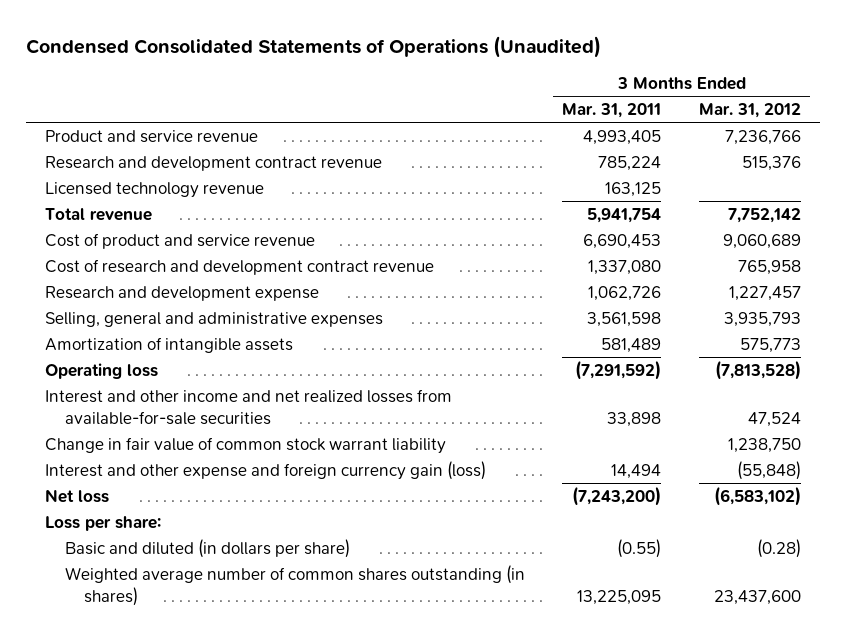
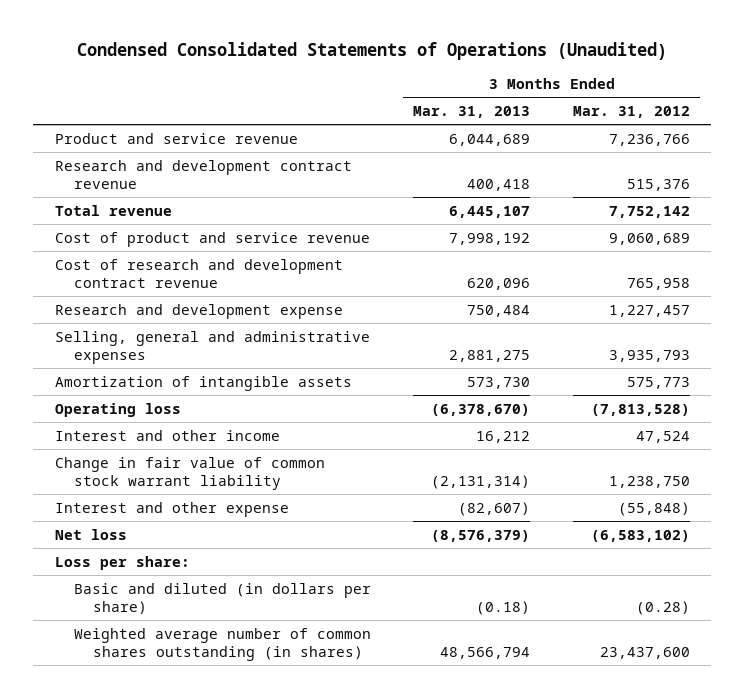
- | 3 Months Ended Mar. 31, 2011 | 3 Months Ended Mar. 31, 2012
+ | 3 Months Ended Mar. 31, 2013 | 3 Months Ended Mar. 31, 2012
- Licensed technology revenue | 163,125 |
- Interest and other income and net realized losses from available-for-sale securities | 33,898 | 47,524
+ Interest and other income | 16,212 | 47,524
- Interest and other expense and foreign currency gain (loss) | 14,494 | (55,848)
+ Interest and other expense | (82,607) | (55,848)

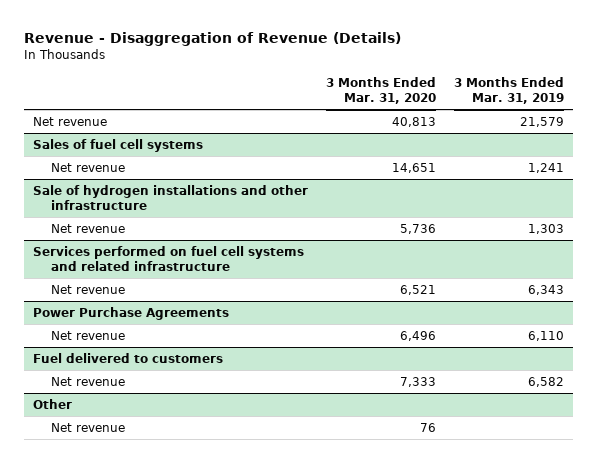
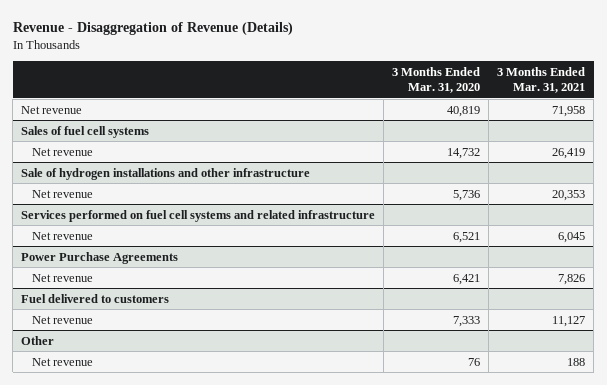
- | 3 Months Ended Mar. 31, 2020 | 3 Months Ended Mar. 31, 2019
+ | 3 Months Ended Mar. 31, 2020 | 3 Months Ended Mar. 31, 2021
- Net revenue | 40,813 | 21,579
+ Net revenue | 40,819 | 71,958
@ Sales of fuel cell systems
- Net revenue | 14,651 | 1,241
+ Net revenue | 14,732 | 26,419
@ Power Purchase Agreements
- Net revenue | 6,496 | 6,110
+ Net revenue | 6,421 | 7,826

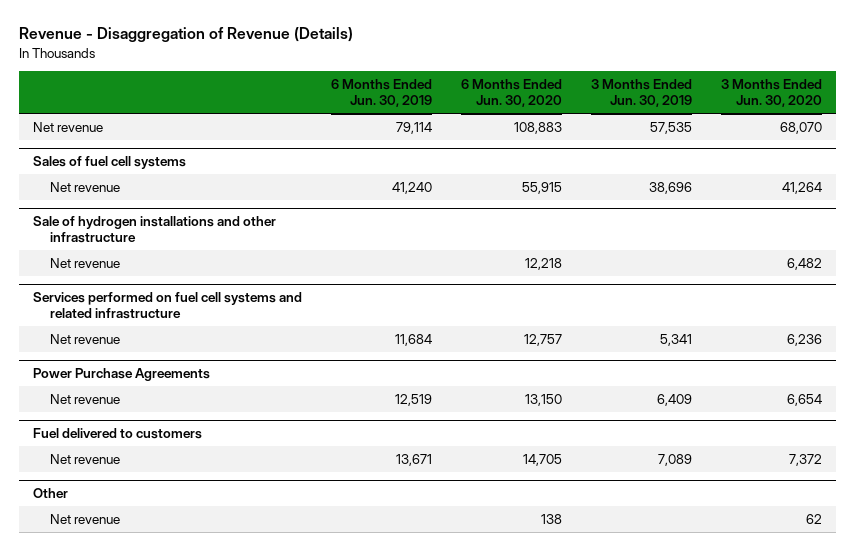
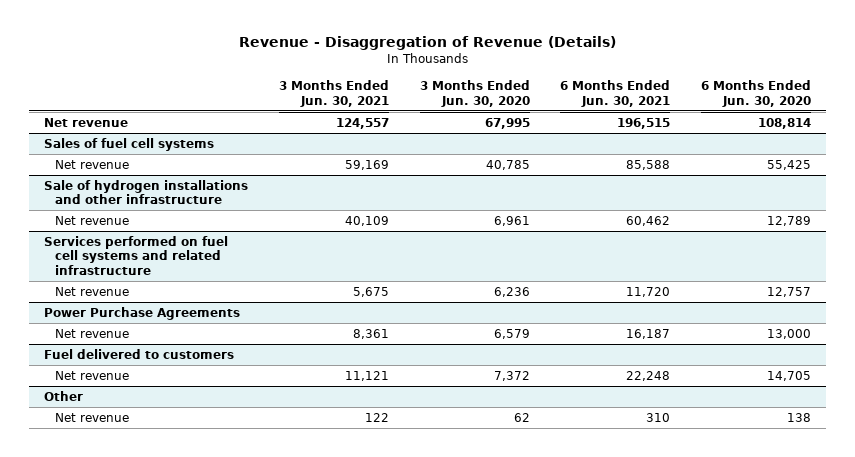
- | 6 Months Ended Jun. 30, 2019 | 6 Months Ended Jun. 30, 2020 | 3 Months Ended Jun. 30, 2019 | 3 Months Ended Jun. 30, 2020
+ | 3 Months Ended Jun. 30, 2021 | 3 Months Ended Jun. 30, 2020 | 6 Months Ended Jun. 30, 2021 | 6 Months Ended Jun. 30, 2020
- Net revenue | 79,114 | 108,883 | 57,535 | 68,070
+ Net revenue | 124,557 | 67,995 | 196,515 | 108,814
@ Sales of fuel cell systems
- Net revenue | 41,240 | 55,915 | 38,696 | 41,264
+ Net revenue | 59,169 | 40,785 | 85,588 | 55,425
@ Sale of hydrogen installations and other infrastructure
- Net revenue | | 12,218 | | 6,482
+ Net revenue | 40,109 | 6,961 | 60,462 | 12,789
@ Power Purchase Agreements
- Net revenue | 12,519 | 13,150 | 6,409 | 6,654
+ Net revenue | 8,361 | 6,579 | 16,187 | 13,000

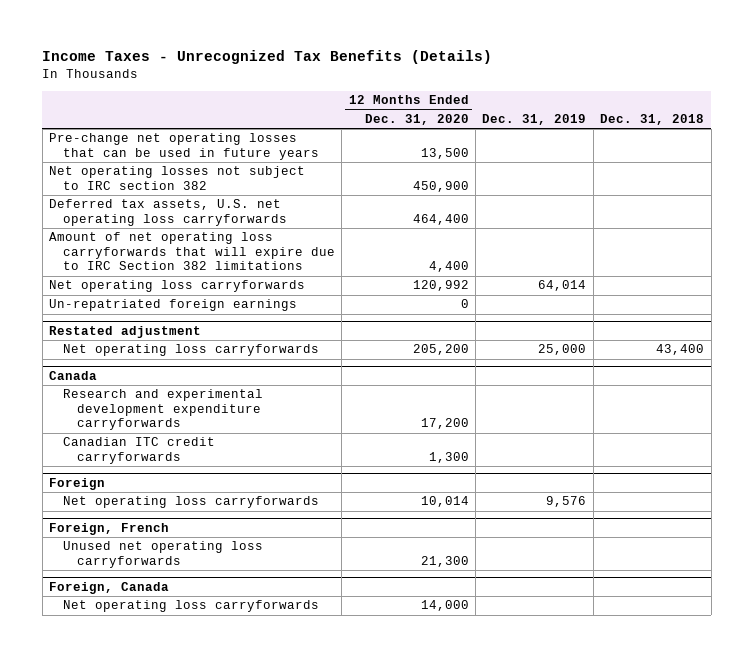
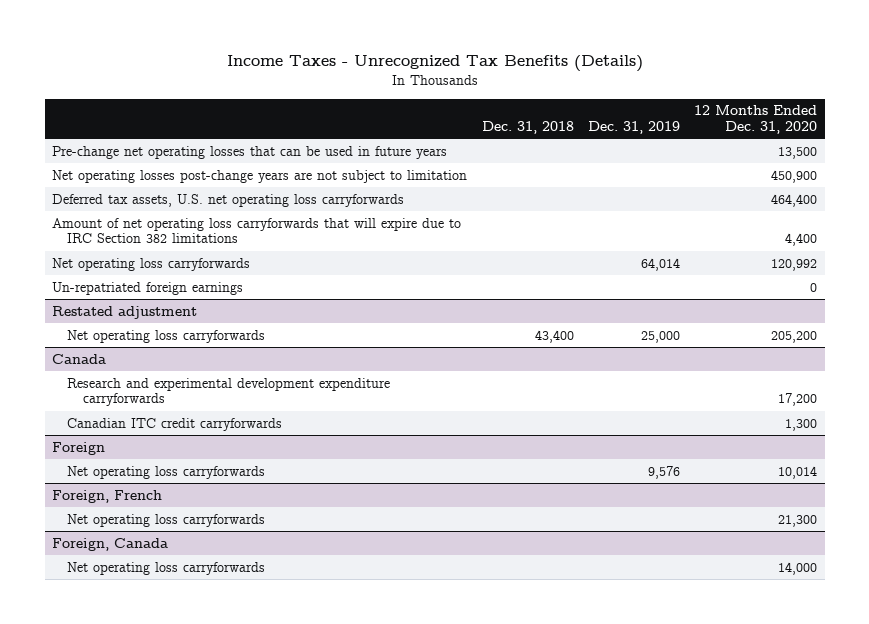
- | 12 Months Ended Dec. 31, 2020 | Dec. 31, 2019 | Dec. 31, 2018
+ | Dec. 31, 2018 | Dec. 31, 2019 | 12 Months Ended Dec. 31, 2020
- Net operating losses not subject to IRC section 382 | 450,900 | |
+ Net operating losses post-change years are not subject to limitation | | | 450,900
@ Foreign, French
- Unused net operating loss carryforwards | 21,300 | |
+ Net operating loss carryforwards | | | 21,300

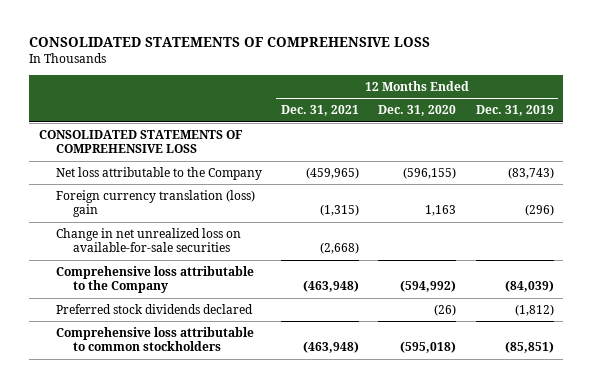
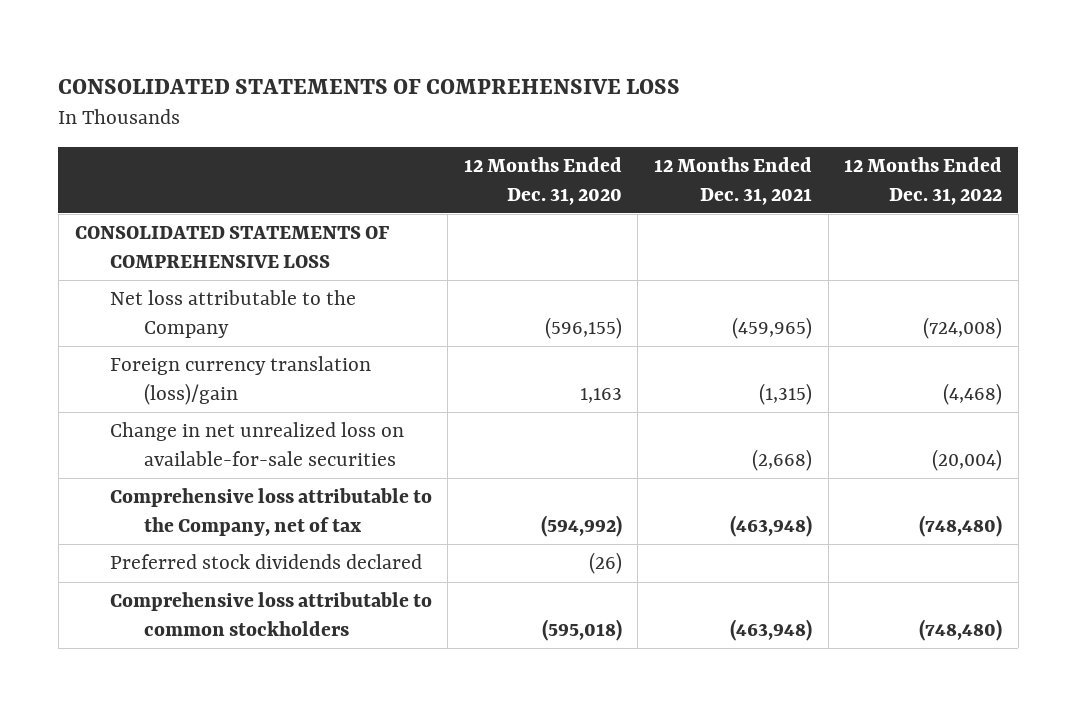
- | 12 Months Ended Dec. 31, 2021 | 12 Months Ended Dec. 31, 2020 | 12 Months Ended Dec. 31, 2019
+ | 12 Months Ended Dec. 31, 2020 | 12 Months Ended Dec. 31, 2021 | 12 Months Ended Dec. 31, 2022
- Foreign currency translation (loss) gain | (1,315) | 1,163 | (296)
+ Foreign currency translation (loss)/gain | 1,163 | (1,315) | (4,468)
- Comprehensive loss attributable to the Company | (463,948) | (594,992) | (84,039)
+ Comprehensive loss attributable to the Company, net of tax | (594,992) | (463,948) | (748,480)

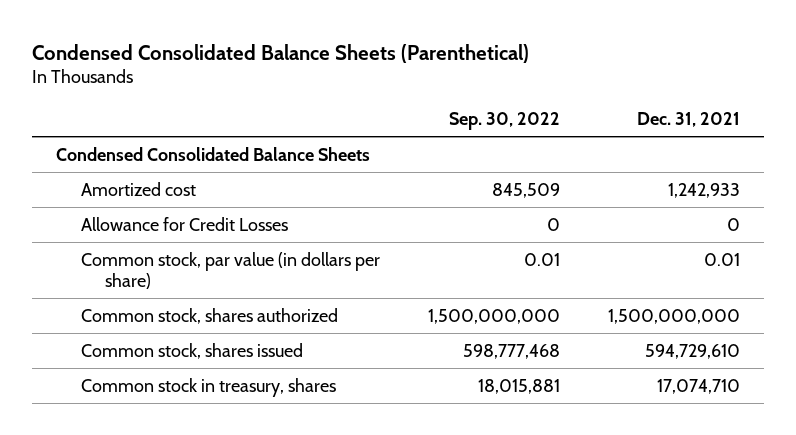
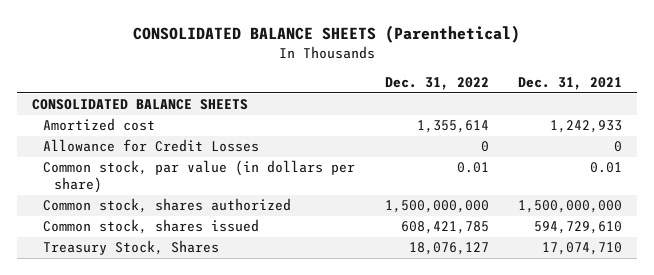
- Condensed Consolidated Balance Sheets (Parenthetical)
+ CONSOLIDATED BALANCE SHEETS (Parenthetical)
- | Sep. 30, 2022 | Dec. 31, 2021
+ | Dec. 31, 2022 | Dec. 31, 2021
- Condensed Consolidated Balance Sheets
+ CONSOLIDATED BALANCE SHEETS
- Common stock in treasury, shares | 18,015,881 | 17,074,710
+ Treasury Stock, Shares | 18,076,127 | 17,074,710

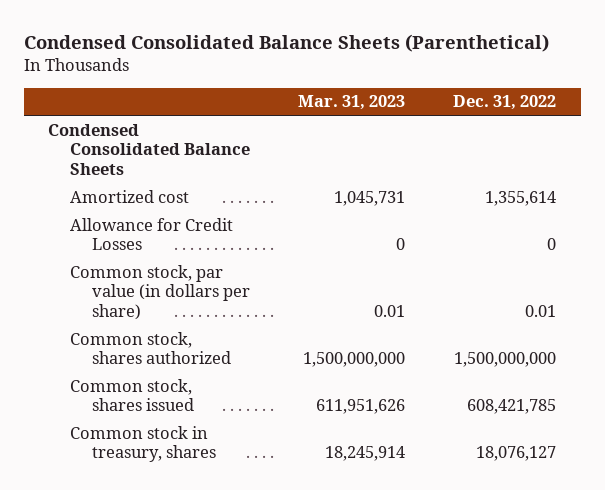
- CONSOLIDATED BALANCE SHEETS (Parenthetical)
+ Condensed Consolidated Balance Sheets (Parenthetical)
- | Dec. 31, 2022 | Dec. 31, 2021
+ | Mar. 31, 2023 | Dec. 31, 2022
- CONSOLIDATED BALANCE SHEETS
+ Condensed Consolidated Balance Sheets
- Treasury Stock, Shares | 18,076,127 | 17,074,710
+ Common stock in treasury, shares | 18,245,914 | 18,076,127

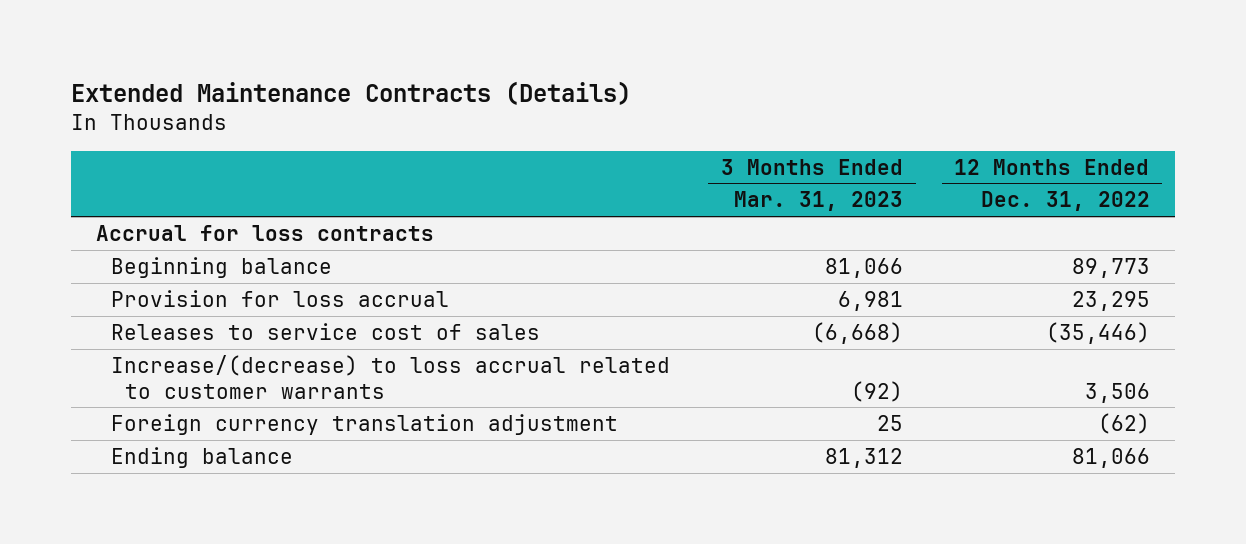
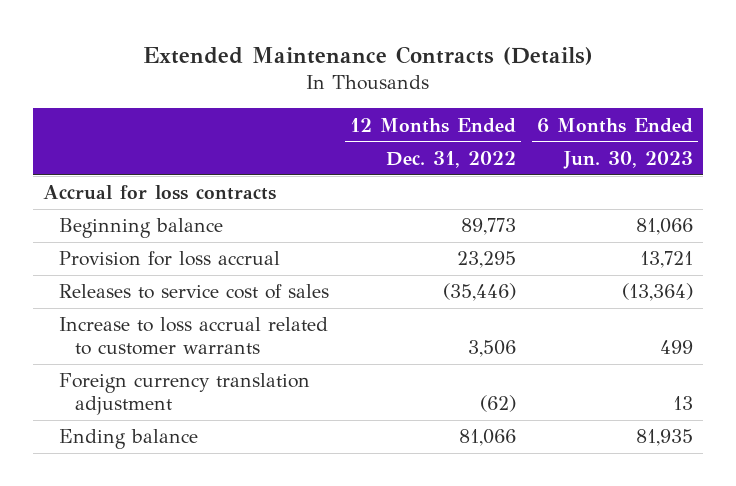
- | 3 Months Ended Mar. 31, 2023 | 12 Months Ended Dec. 31, 2022
+ | 12 Months Ended Dec. 31, 2022 | 6 Months Ended Jun. 30, 2023
- Increase/(decrease) to loss accrual related to customer warrants | (92) | 3,506
+ Increase to loss accrual related to customer warrants | 3,506 | 499

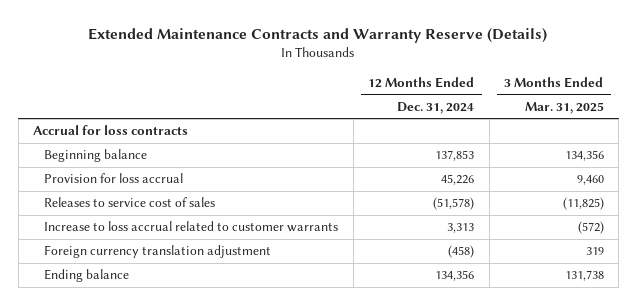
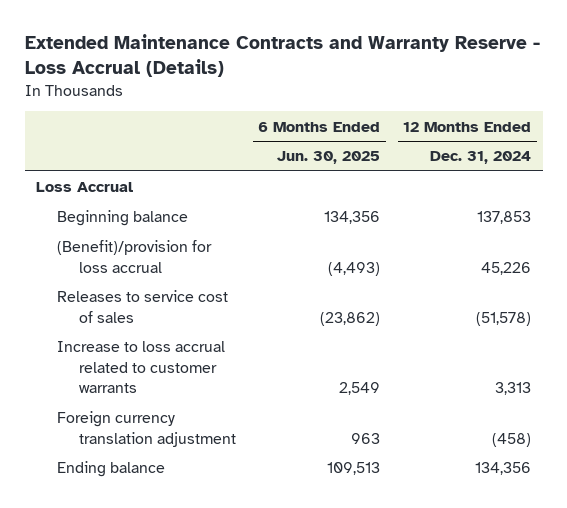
- Extended Maintenance Contracts and Warranty Reserve (Details)
+ Extended Maintenance Contracts and Warranty Reserve - Loss Accrual (Details)
- | 12 Months Ended Dec. 31, 2024 | 3 Months Ended Mar. 31, 2025
+ | 6 Months Ended Jun. 30, 2025 | 12 Months Ended Dec. 31, 2024
- Accrual for loss contracts
+ Loss Accrual
- Provision for loss accrual | 45,226 | 9,460
+ (Benefit)/provision for loss accrual | (4,493) | 45,226

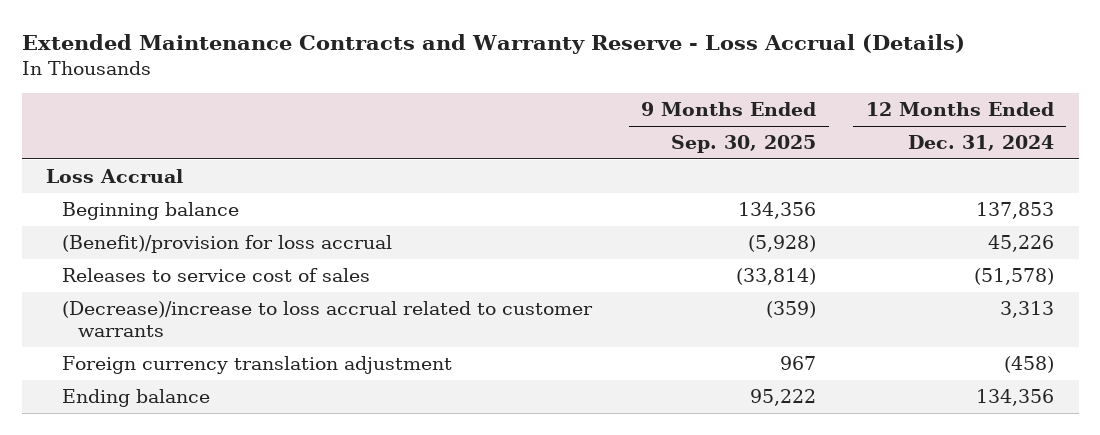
- | 6 Months Ended Jun. 30, 2025 | 12 Months Ended Dec. 31, 2024
+ | 9 Months Ended Sep. 30, 2025 | 12 Months Ended Dec. 31, 2024
- Increase to loss accrual related to customer warrants | 2,549 | 3,313
+ (Decrease)/increase to loss accrual related to customer warrants | (359) | 3,313

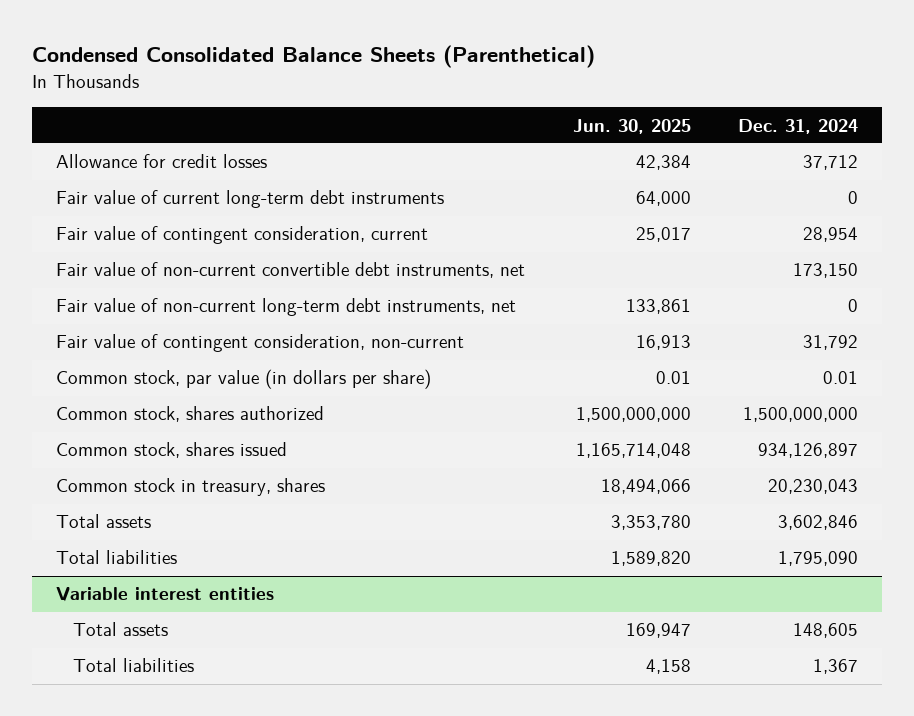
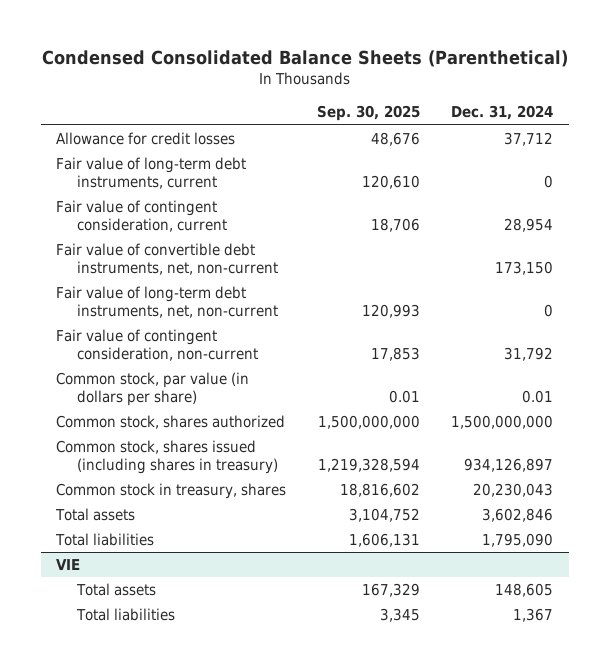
- | Jun. 30, 2025 | Dec. 31, 2024
+ | Sep. 30, 2025 | Dec. 31, 2024
- Fair value of current long-term debt instruments | 64,000 | 0
+ Fair value of long-term debt instruments, current | 120,610 | 0
- Fair value of non-current convertible debt instruments, net | | 173,150
- Fair value of non-current long-term debt instruments, net | 133,861 | 0
+ Fair value of convertible debt instruments, net, non-current | | 173,150
+ Fair value of long-term debt instruments, net, non-current | 120,993 | 0
- Common stock, shares issued | 1,165,714,048 | 934,126,897
+ Common stock, shares issued (including shares in treasury) | 1,219,328,594 | 934,126,897
- Variable interest entities
+ VIE

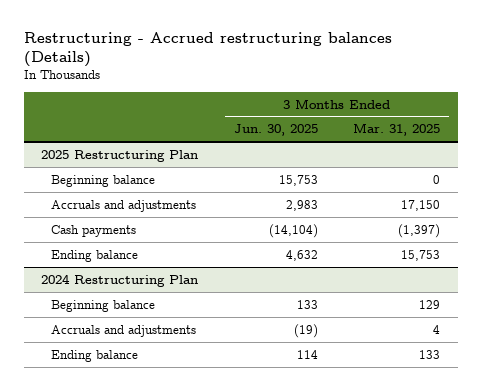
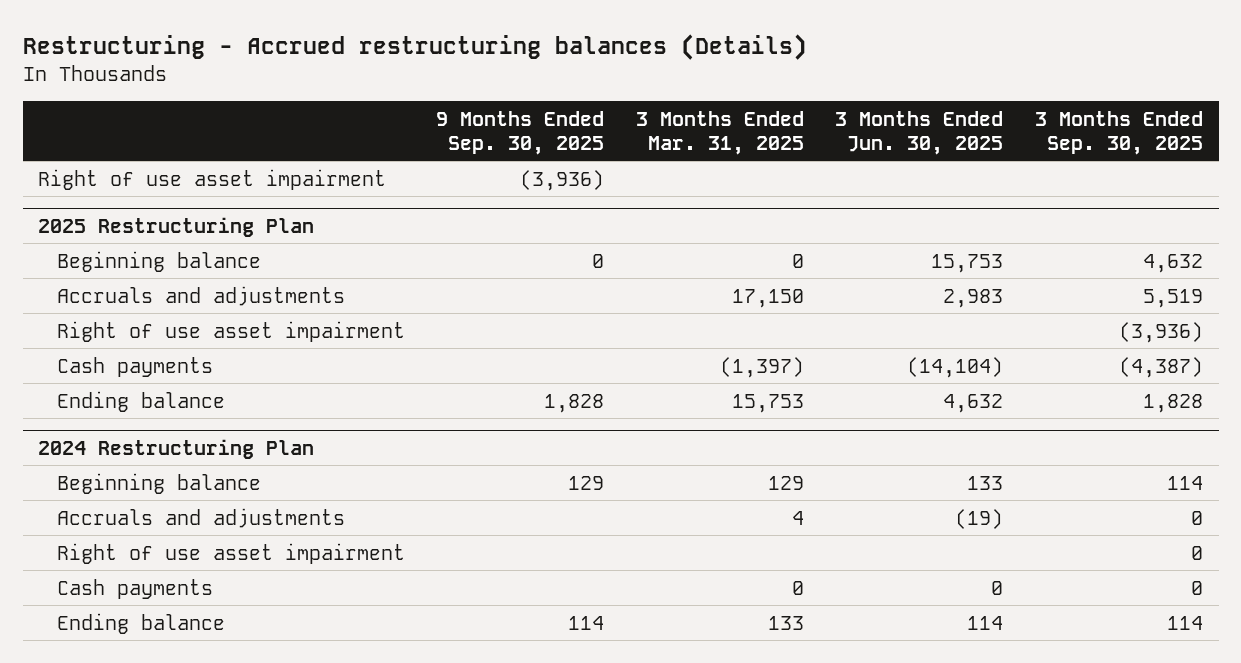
- | 3 Months Ended Jun. 30, 2025 | 3 Months Ended Mar. 31, 2025
+ | 9 Months Ended Sep. 30, 2025 | 3 Months Ended Mar. 31, 2025 | 3 Months Ended Jun. 30, 2025 | 3 Months Ended Sep. 30, 2025
+ Right of use asset impairment | (3,936) | | |
@ 2025 Restructuring Plan
+ Right of use asset impairment | | | | (3,936)
@ 2024 Restructuring Plan
+ Right of use asset impairment | | | | 0
+ Cash payments | | 0 | 0 | 0

